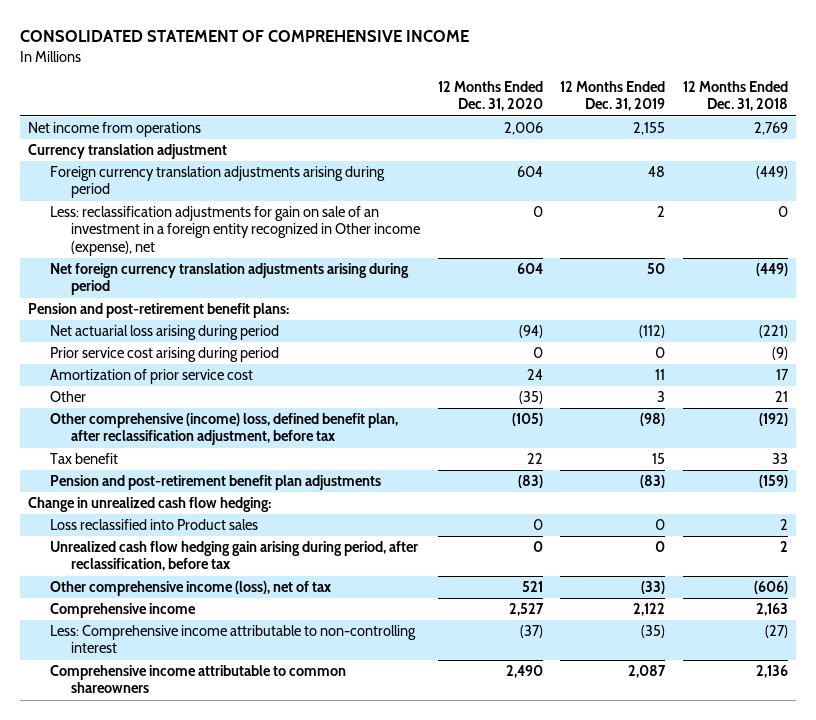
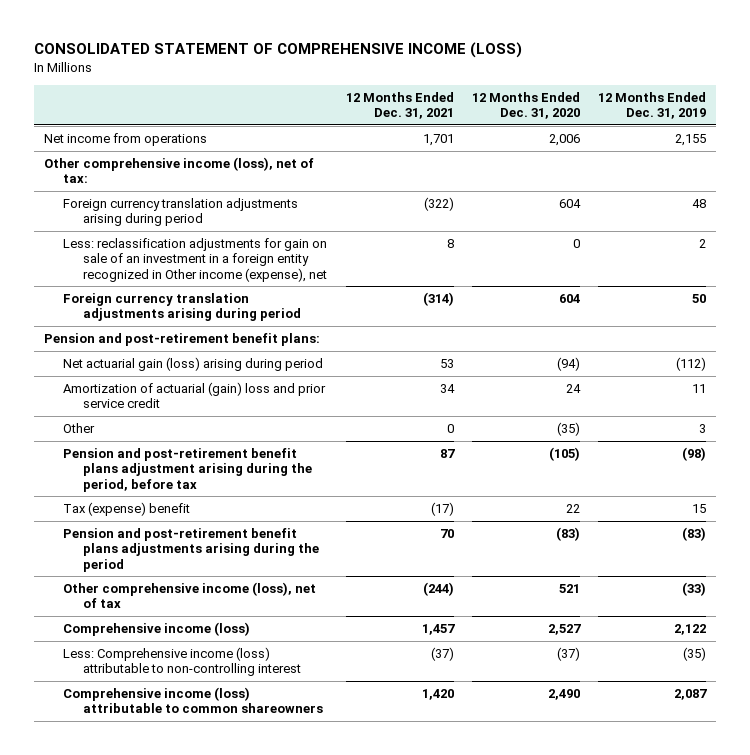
- CONSOLIDATED STATEMENT OF COMPREHENSIVE INCOME
+ CONSOLIDATED STATEMENT OF COMPREHENSIVE INCOME (LOSS)
- | 12 Months Ended Dec. 31, 2020 | 12 Months Ended Dec. 31, 2019 | 12 Months Ended Dec. 31, 2018
+ | 12 Months Ended Dec. 31, 2021 | 12 Months Ended Dec. 31, 2020 | 12 Months Ended Dec. 31, 2019
- Currency translation adjustment
+ Other comprehensive income (loss), net of tax:
- Net foreign currency translation adjustments arising during period | 604 | 50 | (449)
+ Foreign currency translation adjustments arising during period | (314) | 604 | 50
- Net actuarial loss arising during period | (94) | (112) | (221)
- Prior service cost arising during period | 0 | 0 | (9)
- Amortization of prior service cost | 24 | 11 | 17
+ Net actuarial gain (loss) arising during period | 53 | (94) | (112)
+ Amortization of actuarial (gain) loss and prior service credit | 34 | 24 | 11
- Other comprehensive (income) loss, defined benefit plan, after reclassification adjustment, before tax | (105) | (98) | (192)
- Tax benefit | 22 | 15 | 33
- Pension and post-retirement benefit plan adjustments | (83) | (83) | (159)
- Change in unrealized cash flow hedging:
- Loss reclassified into Product sales | 0 | 0 | 2
- Unrealized cash flow hedging gain arising during period, after reclassification, before tax | 0 | 0 | 2
+ Pension and post-retirement benefit plans adjustment arising during the period, before tax | 87 | (105) | (98)
+ Tax (expense) benefit | (17) | 22 | 15
+ Pension and post-retirement benefit plans adjustments arising during the period | 70 | (83) | (83)
- Comprehensive income | 2,527 | 2,122 | 2,163
- Less: Comprehensive income attributable to non-controlling interest | (37) | (35) | (27)
- Comprehensive income attributable to common shareowners | 2,490 | 2,087 | 2,136
+ Comprehensive income (loss) | 1,457 | 2,527 | 2,122
+ Less: Comprehensive income (loss) attributable to non-controlling interest | (37) | (37) | (35)
+ Comprehensive income (loss) attributable to common shareowners | 1,420 | 2,490 | 2,087

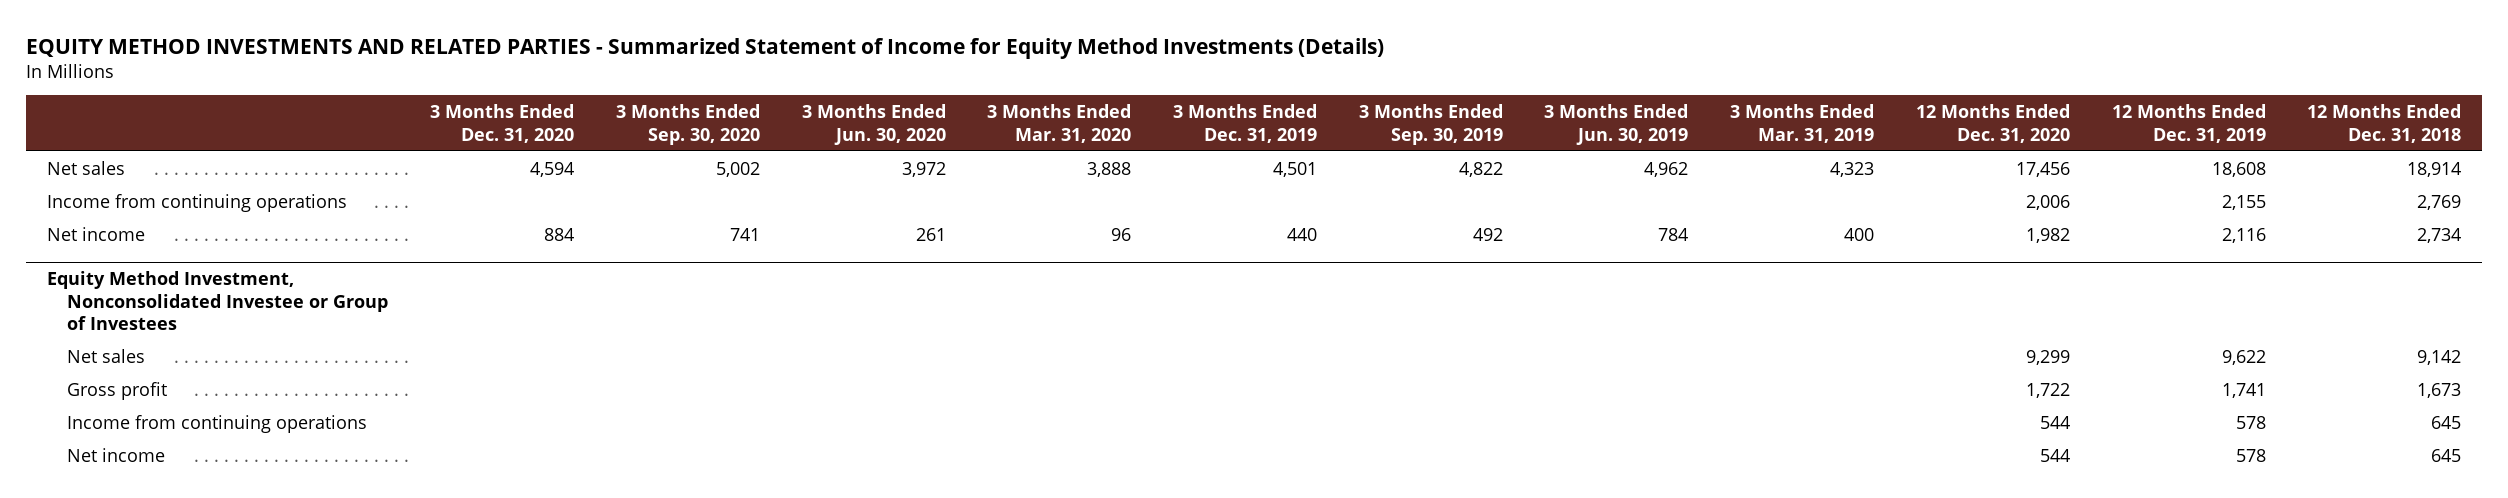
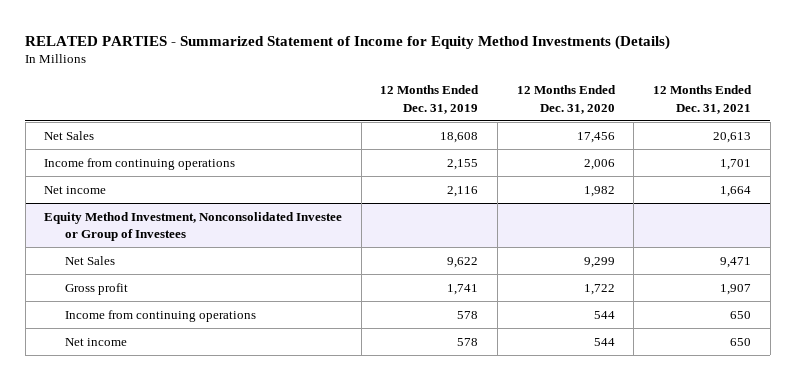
- EQUITY METHOD INVESTMENTS AND RELATED PARTIES - Summarized Statement of Income for Equity Method Investments (Details)
+ RELATED PARTIES - Summarized Statement of Income for Equity Method Investments (Details)
- | 3 Months Ended Dec. 31, 2020 | 3 Months Ended Sep. 30, 2020 | 3 Months Ended Jun. 30, 2020 | 3 Months Ended Mar. 31, 2020 | 3 Months Ended Dec. 31, 2019 | 3 Months Ended Sep. 30, 2019 | 3 Months Ended Jun. 30, 2019 | 3 Months Ended Mar. 31, 2019 | 12 Months Ended Dec. 31, 2020 | 12 Months Ended Dec. 31, 2019 | 12 Months Ended Dec. 31, 2018
+ | 12 Months Ended Dec. 31, 2019 | 12 Months Ended Dec. 31, 2020 | 12 Months Ended Dec. 31, 2021
- Net sales | 4,594 | 5,002 | 3,972 | 3,888 | 4,501 | 4,822 | 4,962 | 4,323 | 17,456 | 18,608 | 18,914
+ Net Sales | 18,608 | 17,456 | 20,613
@ Equity Method Investment, Nonconsolidated Investee or Group of Investees
- Net sales | | | | | | | | | 9,299 | 9,622 | 9,142
+ Net Sales | 9,622 | 9,299 | 9,471

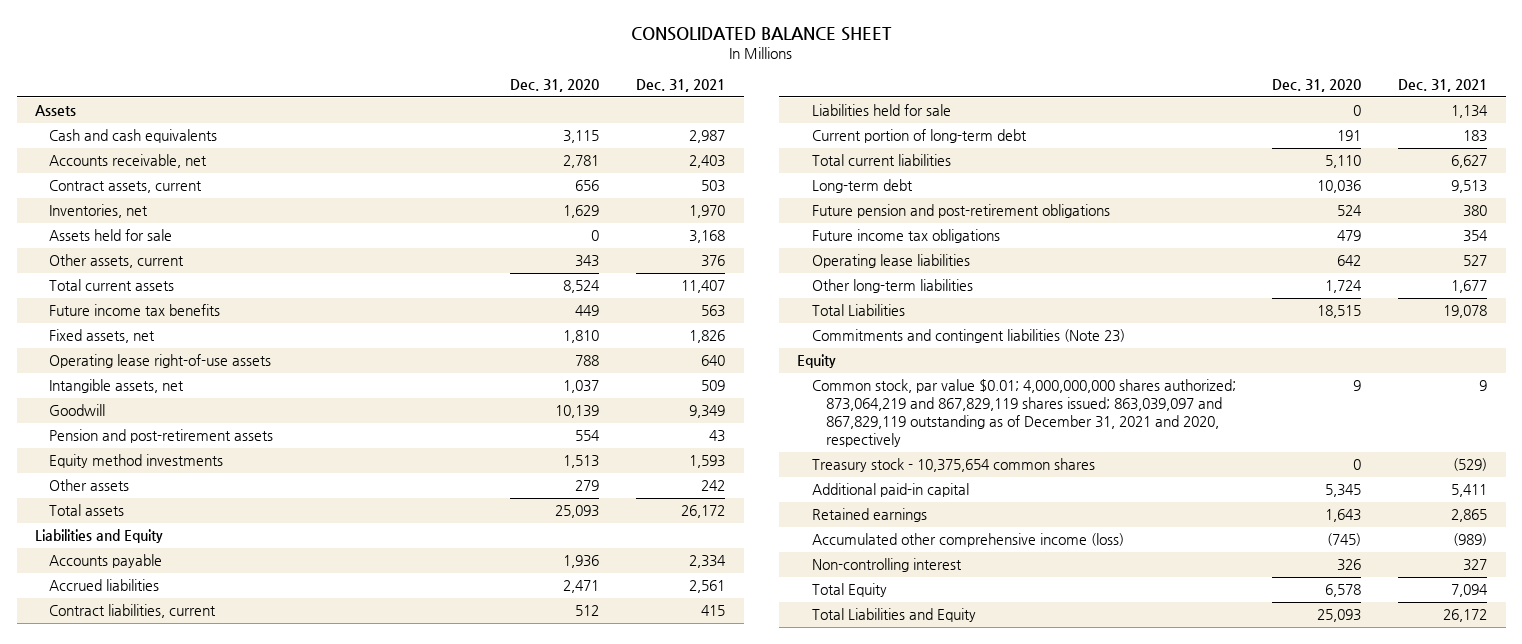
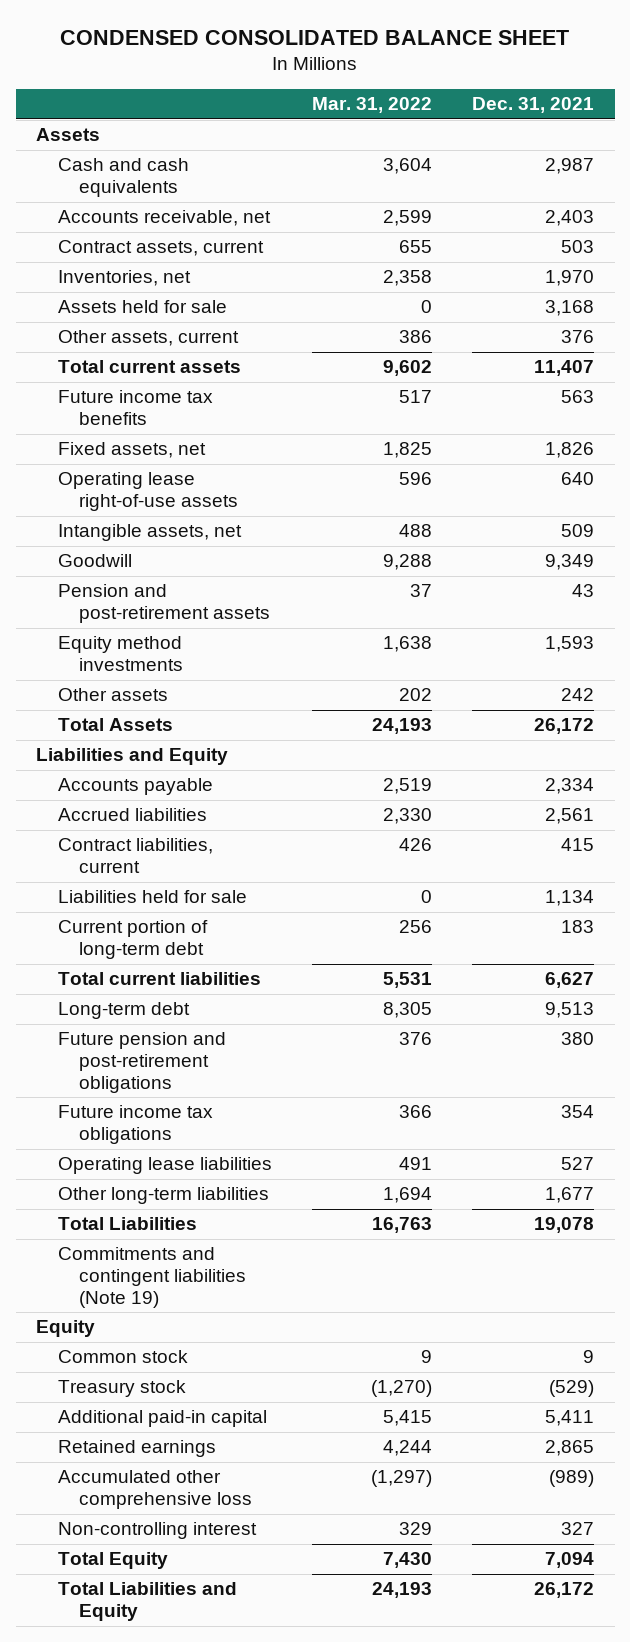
- CONSOLIDATED BALANCE SHEET
+ CONDENSED CONSOLIDATED BALANCE SHEET
- | Dec. 31, 2020 | Dec. 31, 2021
+ | Mar. 31, 2022 | Dec. 31, 2021
- Total assets | 25,093 | 26,172
+ Total Assets | 24,193 | 26,172
- Commitments and contingent liabilities (Note 23)
+ Commitments and contingent liabilities (Note 19)
- Common stock, par value $0.01; 4,000,000,000 shares authorized; 873,064,219 and 867,829,119 shares issued; 863,039,097 and 867,829,119 outstanding as of December 31, 2021 and 2020, respectively | 9 | 9
- Treasury stock - 10,375,654 common shares | 0 | (529)
+ Common stock | 9 | 9
+ Treasury stock | (1,270) | (529)
- Accumulated other comprehensive income (loss) | (745) | (989)
+ Accumulated other comprehensive loss | (1,297) | (989)

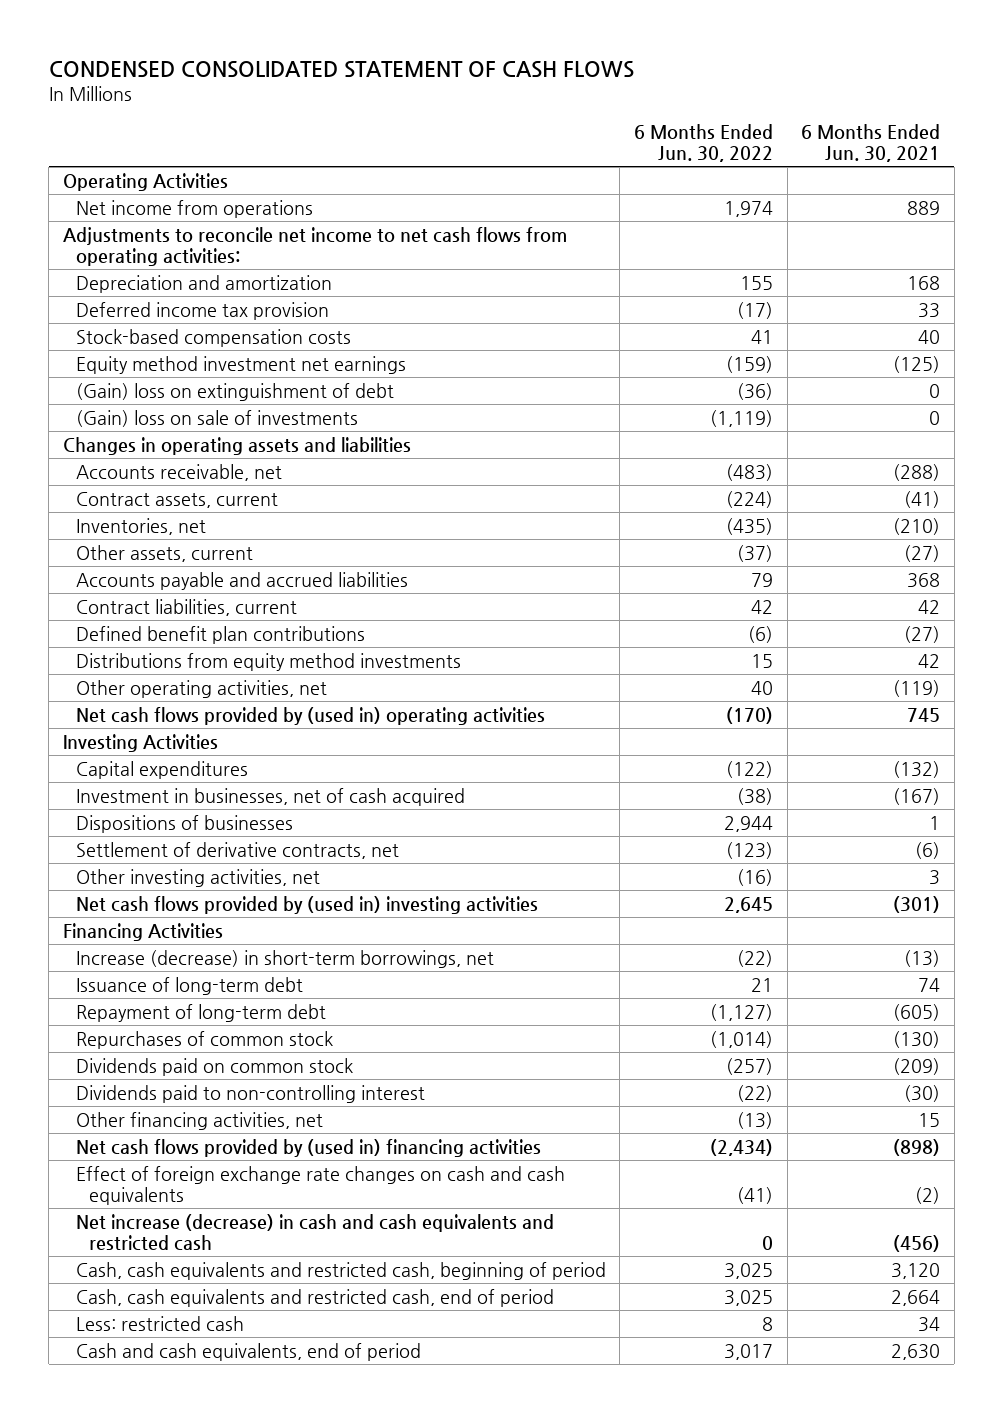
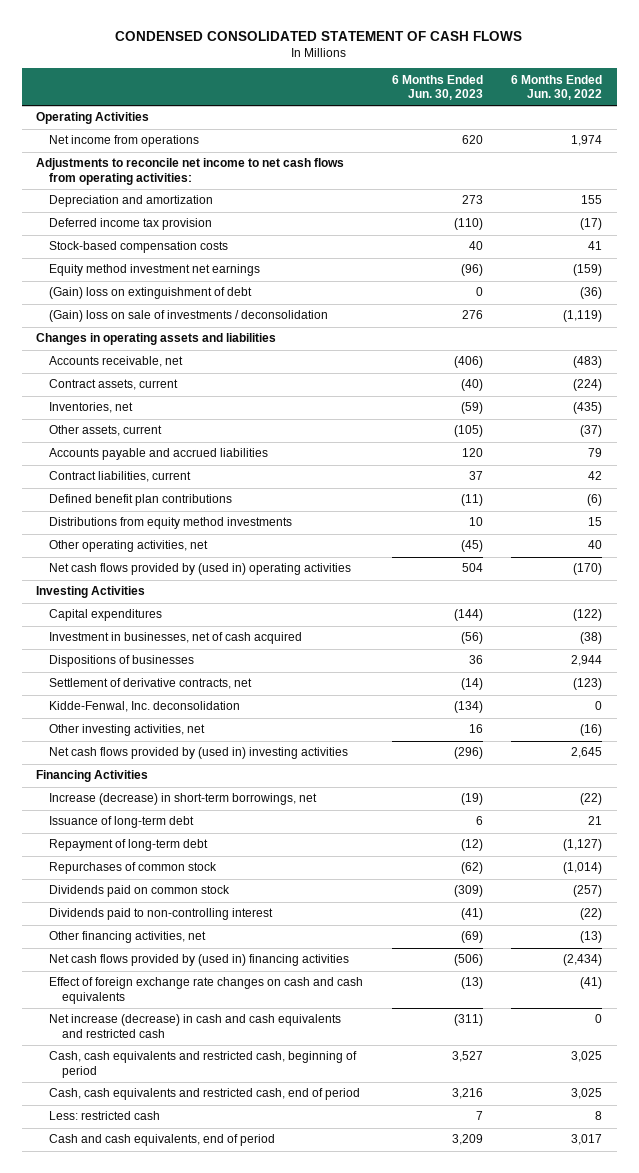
- | 6 Months Ended Jun. 30, 2022 | 6 Months Ended Jun. 30, 2021
+ | 6 Months Ended Jun. 30, 2023 | 6 Months Ended Jun. 30, 2022
- (Gain) loss on sale of investments | (1,119) | 0
+ (Gain) loss on sale of investments / deconsolidation | 276 | (1,119)
+ Kidde-Fenwal, Inc. deconsolidation | (134) | 0

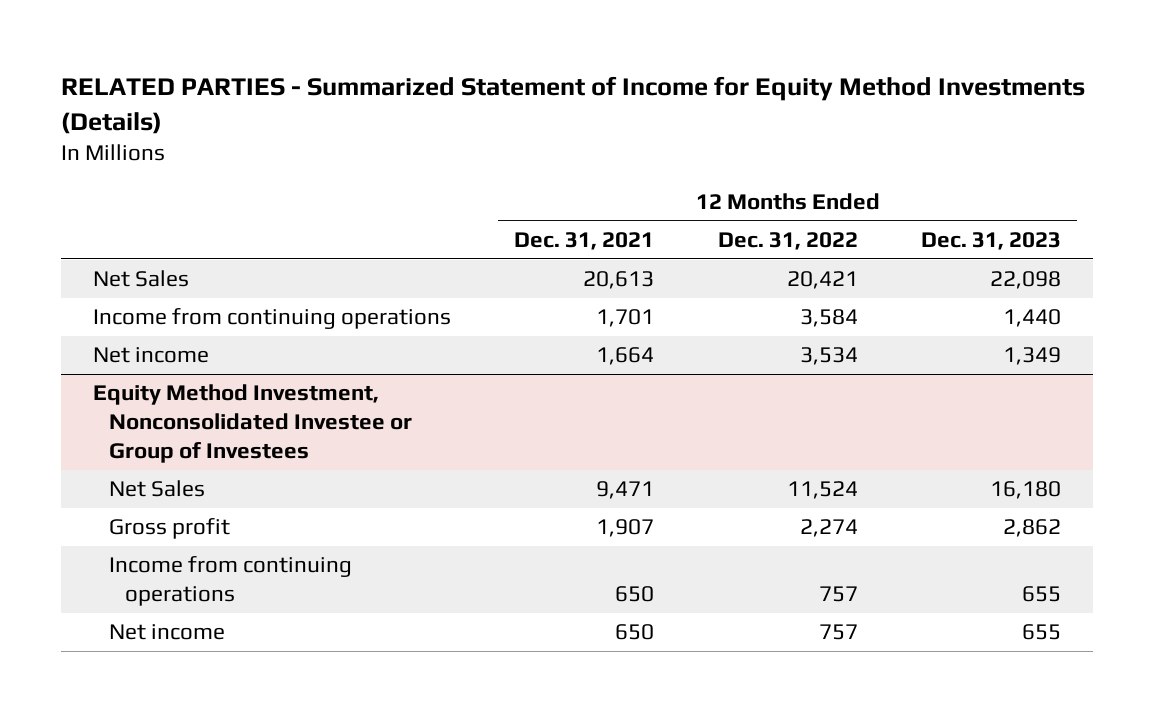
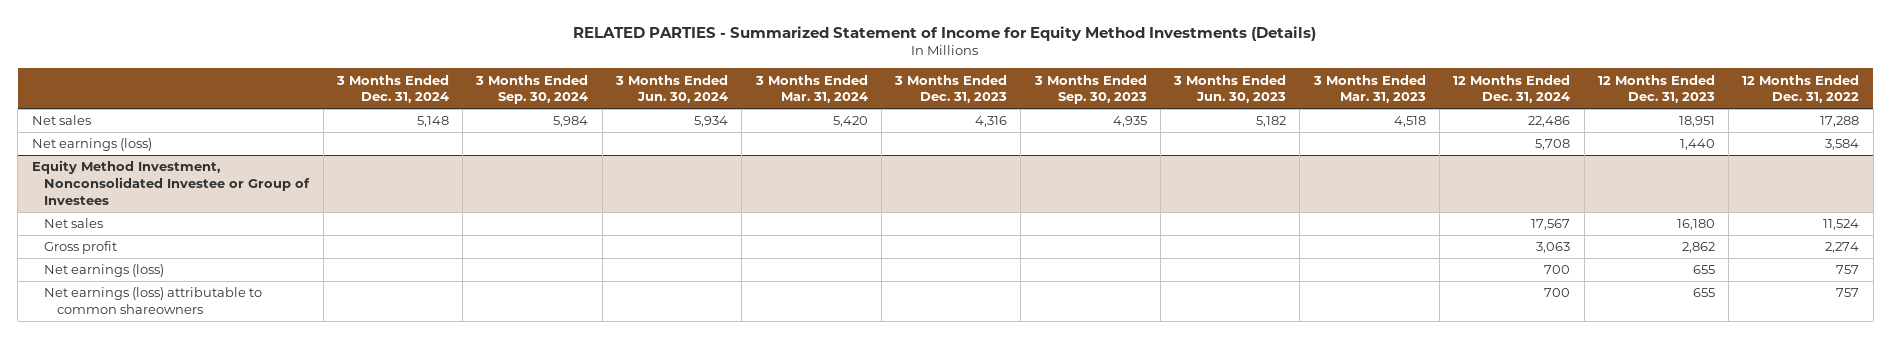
- | 12 Months Ended Dec. 31, 2021 | 12 Months Ended Dec. 31, 2022 | 12 Months Ended Dec. 31, 2023
+ | 3 Months Ended Dec. 31, 2024 | 3 Months Ended Sep. 30, 2024 | 3 Months Ended Jun. 30, 2024 | 3 Months Ended Mar. 31, 2024 | 3 Months Ended Dec. 31, 2023 | 3 Months Ended Sep. 30, 2023 | 3 Months Ended Jun. 30, 2023 | 3 Months Ended Mar. 31, 2023 | 12 Months Ended Dec. 31, 2024 | 12 Months Ended Dec. 31, 2023 | 12 Months Ended Dec. 31, 2022
- Net Sales | 20,613 | 20,421 | 22,098
- Income from continuing operations | 1,701 | 3,584 | 1,440
- Net income | 1,664 | 3,534 | 1,349
+ Net sales | 5,148 | 5,984 | 5,934 | 5,420 | 4,316 | 4,935 | 5,182 | 4,518 | 22,486 | 18,951 | 17,288
+ Net earnings (loss) | | | | | | | | | 5,708 | 1,440 | 3,584
@ Equity Method Investment, Nonconsolidated Investee or Group of Investees
- Net Sales | 9,471 | 11,524 | 16,180
+ Net sales | | | | | | | | | 17,567 | 16,180 | 11,524
- Income from continuing operations | 650 | 757 | 655
- Net income | 650 | 757 | 655
+ Net earnings (loss) | | | | | | | | | 700 | 655 | 757
+ Net earnings (loss) attributable to common shareowners | | | | | | | | | 700 | 655 | 757

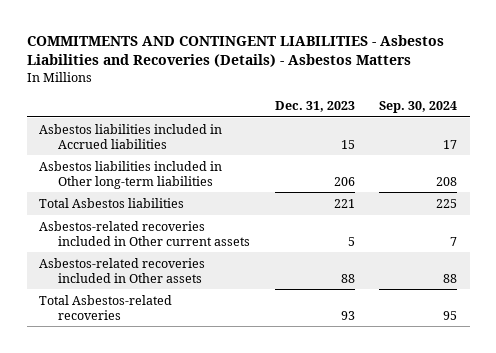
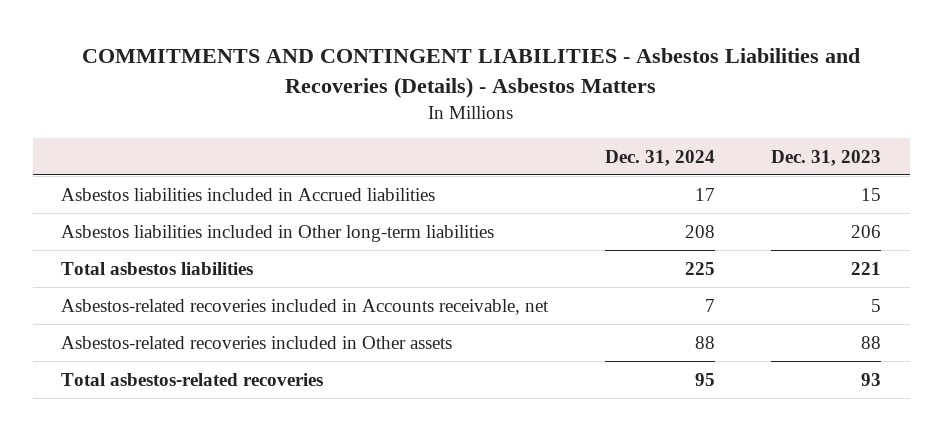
- | Dec. 31, 2023 | Sep. 30, 2024
+ | Dec. 31, 2024 | Dec. 31, 2023
- Total Asbestos liabilities | 221 | 225
- Asbestos-related recoveries included in Other current assets | 5 | 7
+ Total asbestos liabilities | 225 | 221
+ Asbestos-related recoveries included in Accounts receivable, net | 7 | 5
- Total Asbestos-related recoveries | 93 | 95
+ Total asbestos-related recoveries | 95 | 93

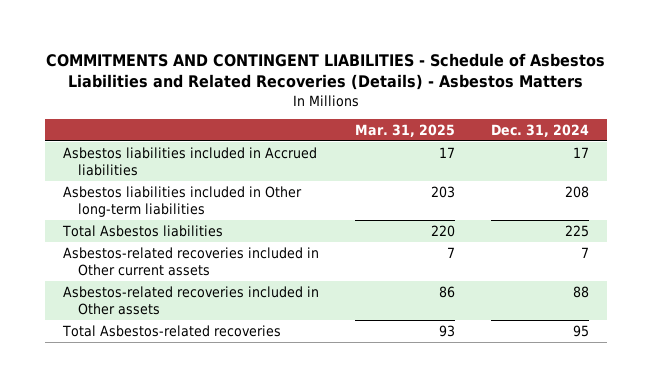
- COMMITMENTS AND CONTINGENT LIABILITIES - Asbestos Liabilities and Recoveries (Details) - Asbestos Matters
+ COMMITMENTS AND CONTINGENT LIABILITIES - Schedule of Asbestos Liabilities and Related Recoveries (Details) - Asbestos Matters
- | Dec. 31, 2024 | Dec. 31, 2023
+ | Mar. 31, 2025 | Dec. 31, 2024
- Total asbestos liabilities | 225 | 221
- Asbestos-related recoveries included in Accounts receivable, net | 7 | 5
+ Total Asbestos liabilities | 220 | 225
+ Asbestos-related recoveries included in Other current assets | 7 | 7
- Total asbestos-related recoveries | 95 | 93
+ Total Asbestos-related recoveries | 93 | 95

